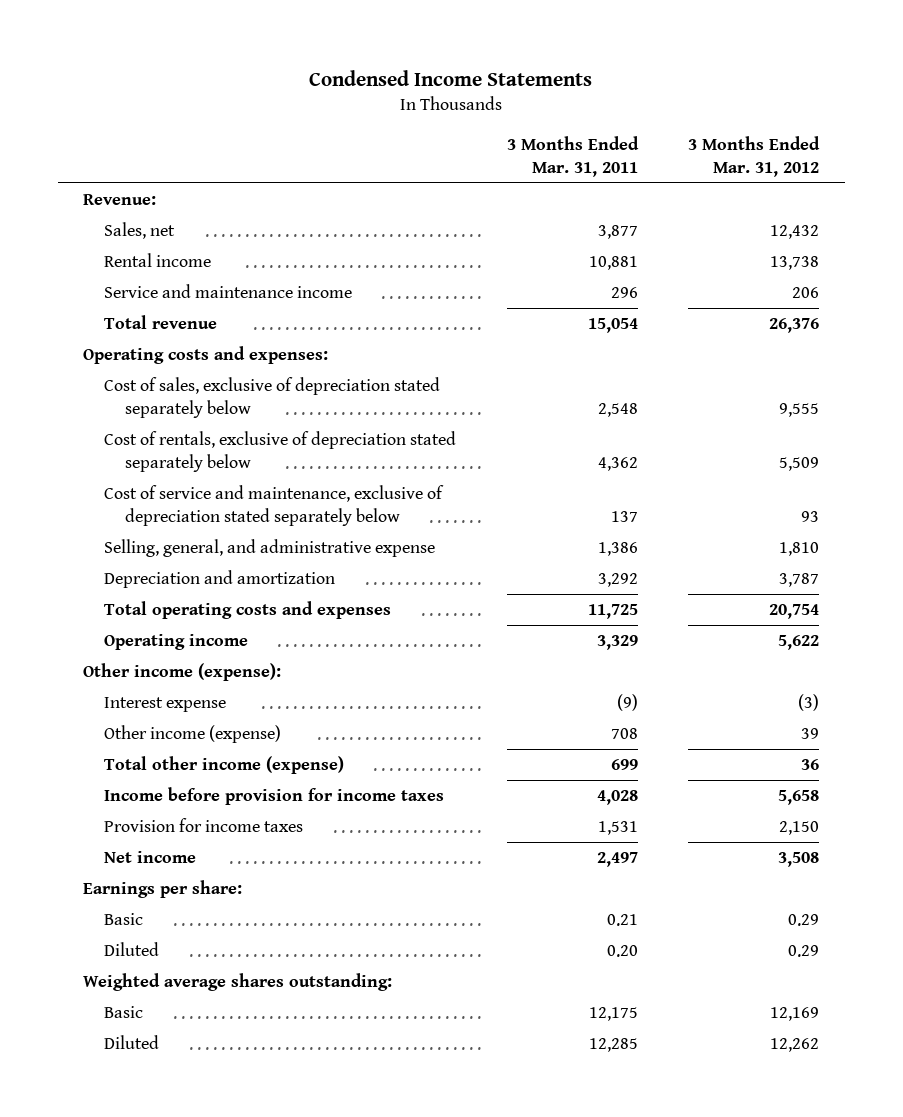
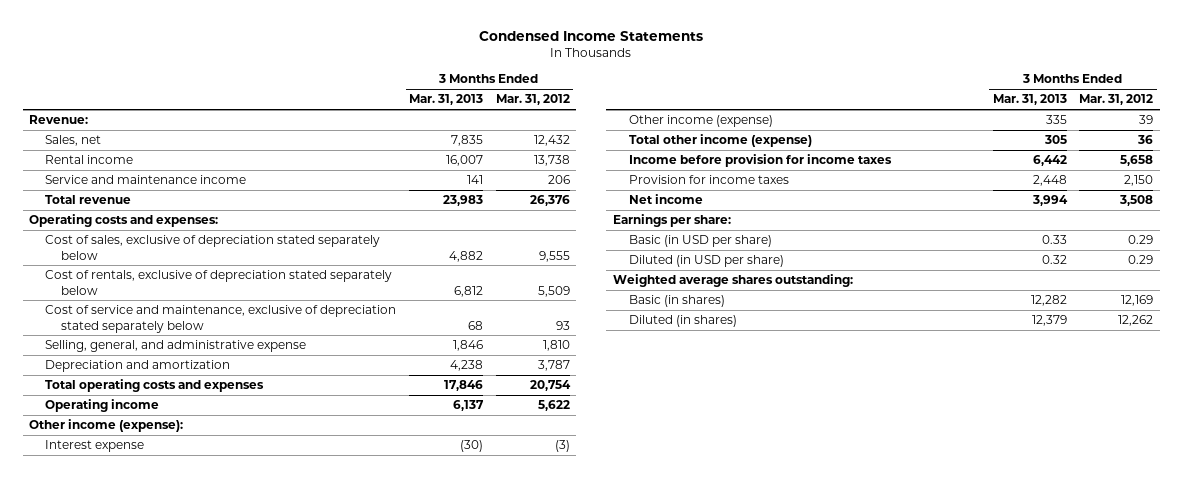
- | 3 Months Ended Mar. 31, 2011 | 3 Months Ended Mar. 31, 2012
+ | 3 Months Ended Mar. 31, 2013 | 3 Months Ended Mar. 31, 2012
- Basic | 0.21 | 0.29
- Diluted | 0.20 | 0.29
+ Basic (in USD per share) | 0.33 | 0.29
+ Diluted (in USD per share) | 0.32 | 0.29
- Basic | 12,175 | 12,169
- Diluted | 12,285 | 12,262
+ Basic (in shares) | 12,282 | 12,169
+ Diluted (in shares) | 12,379 | 12,262

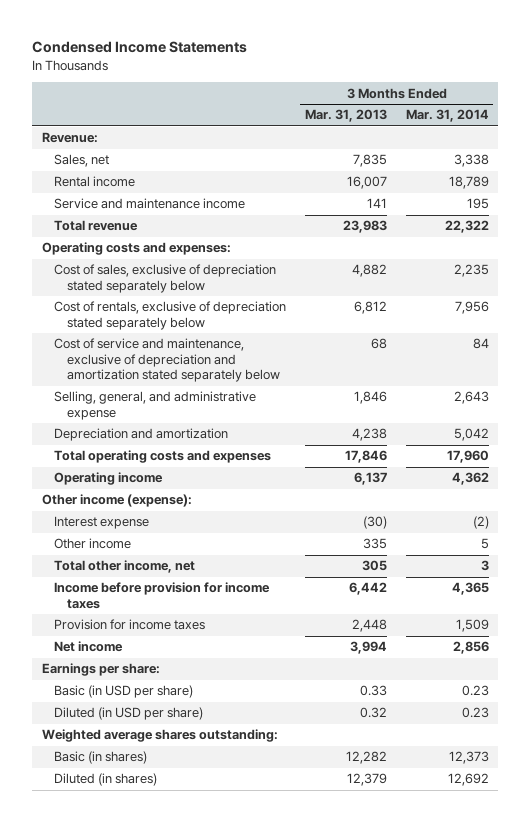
- | 3 Months Ended Mar. 31, 2013 | 3 Months Ended Mar. 31, 2012
+ | 3 Months Ended Mar. 31, 2013 | 3 Months Ended Mar. 31, 2014
- Cost of service and maintenance, exclusive of depreciation stated separately below | 68 | 93
+ Cost of service and maintenance, exclusive of depreciation and amortization stated separately below | 68 | 84
- Other income (expense) | 335 | 39
- Total other income (expense) | 305 | 36
+ Other income | 335 | 5
+ Total other income, net | 305 | 3

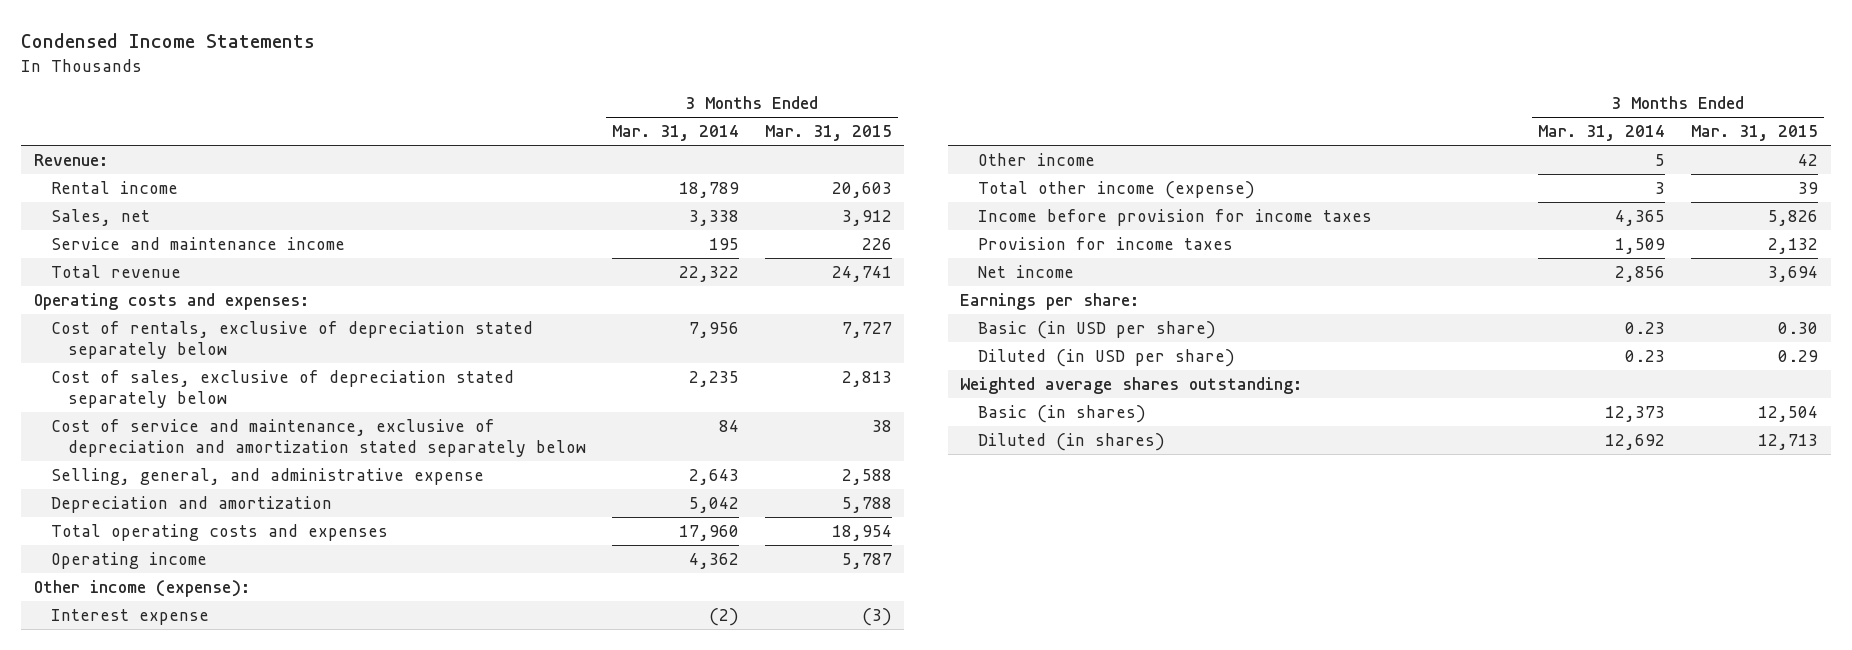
- | 3 Months Ended Mar. 31, 2013 | 3 Months Ended Mar. 31, 2014
+ | 3 Months Ended Mar. 31, 2014 | 3 Months Ended Mar. 31, 2015
moved down: Sales, net | 3,338 | 3,912
moved down: Cost of sales, exclusive of depreciation stated separately below | 2,235 | 2,813
- Total other income, net | 305 | 3
+ Total other income (expense) | 3 | 39

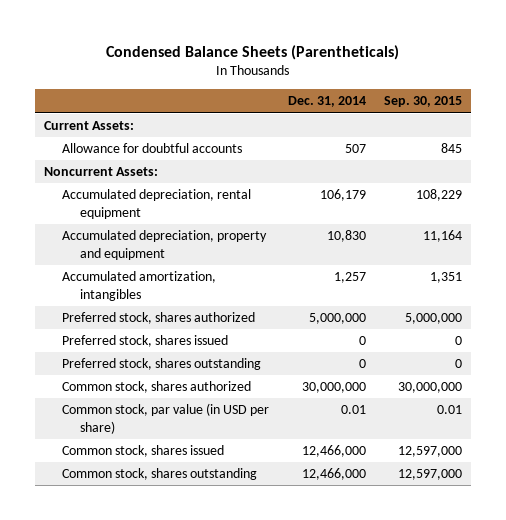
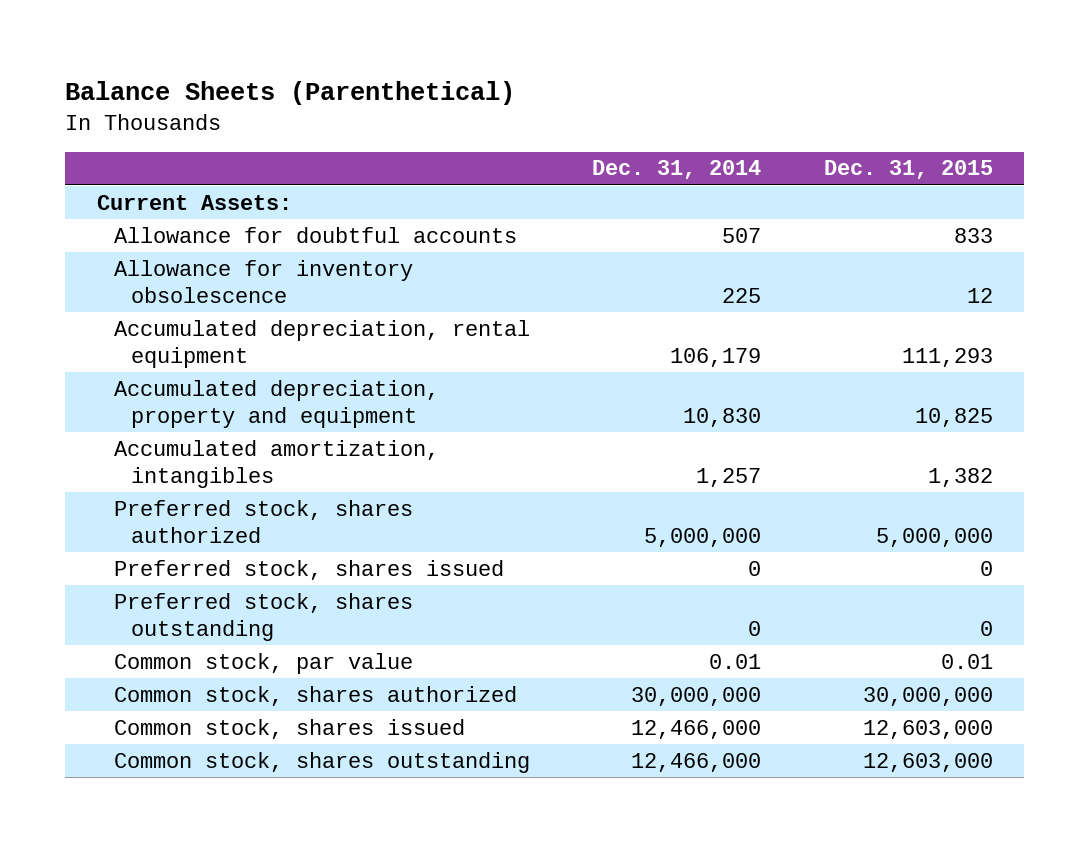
- Condensed Balance Sheets (Parentheticals)
+ Balance Sheets (Parenthetical)
- | Dec. 31, 2014 | Sep. 30, 2015
+ | Dec. 31, 2014 | Dec. 31, 2015
- Noncurrent Assets:
+ Allowance for inventory obsolescence | 225 | 12
+ Common stock, par value | 0.01 | 0.01
- Common stock, par value (in USD per share) | 0.01 | 0.01

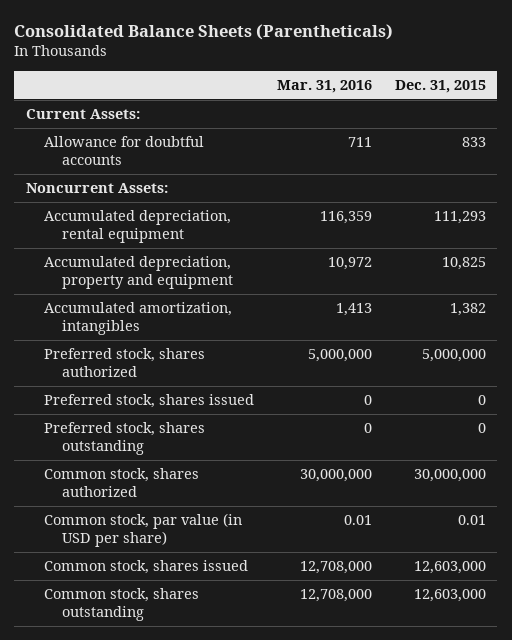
- Balance Sheets (Parenthetical)
+ Consolidated Balance Sheets (Parentheticals)
- | Dec. 31, 2014 | Dec. 31, 2015
+ | Mar. 31, 2016 | Dec. 31, 2015
- Allowance for inventory obsolescence | 225 | 12
+ Noncurrent Assets:
- Common stock, par value | 0.01 | 0.01
+ Common stock, par value (in USD per share) | 0.01 | 0.01

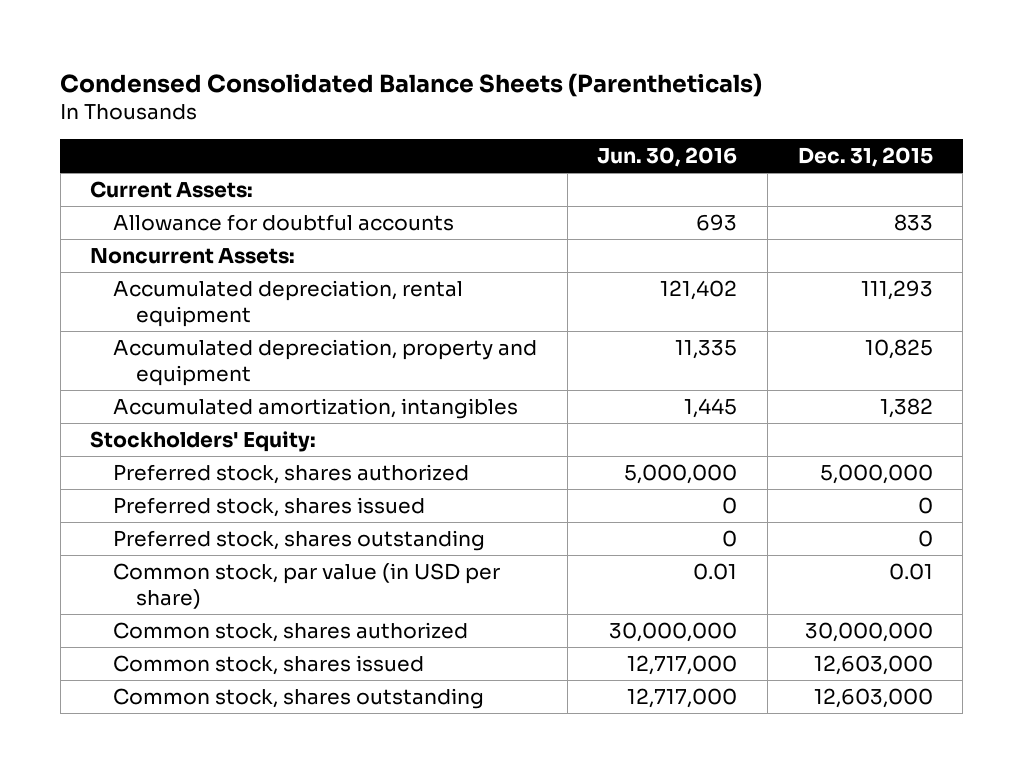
- Consolidated Balance Sheets (Parentheticals)
+ Condensed Consolidated Balance Sheets (Parentheticals)
- | Mar. 31, 2016 | Dec. 31, 2015
+ | Jun. 30, 2016 | Dec. 31, 2015
+ Stockholders' Equity:
moved down: Common stock, shares authorized | 30,000,000 | 30,000,000

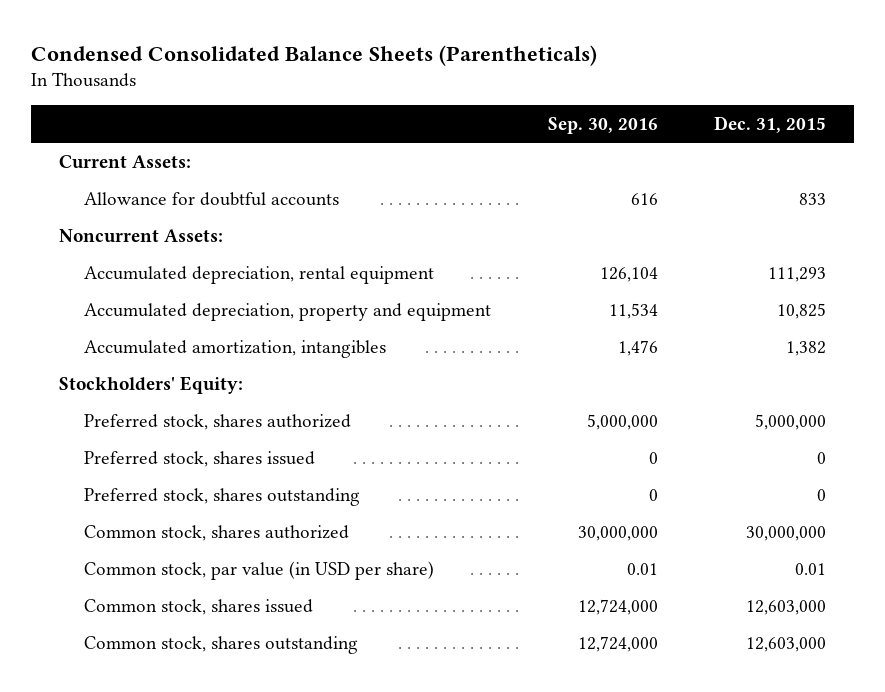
- | Jun. 30, 2016 | Dec. 31, 2015
+ | Sep. 30, 2016 | Dec. 31, 2015
moved down: Common stock, par value (in USD per share) | 0.01 | 0.01

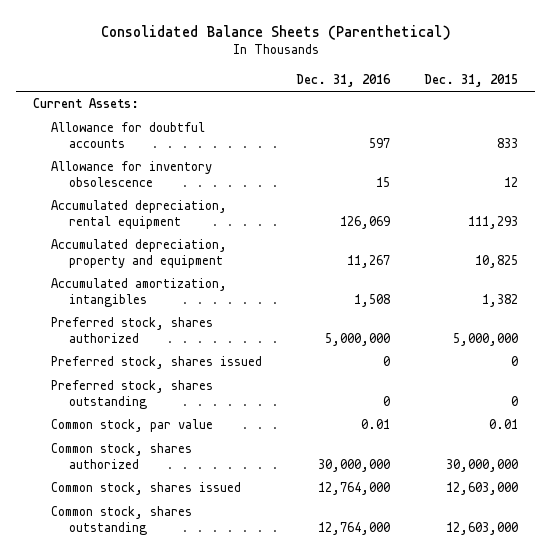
- Condensed Consolidated Balance Sheets (Parentheticals)
+ Consolidated Balance Sheets (Parenthetical)
- | Sep. 30, 2016 | Dec. 31, 2015
+ | Dec. 31, 2016 | Dec. 31, 2015
- Noncurrent Assets:
+ Allowance for inventory obsolescence | 15 | 12
- Stockholders' Equity:
+ Common stock, par value | 0.01 | 0.01
- Common stock, par value (in USD per share) | 0.01 | 0.01

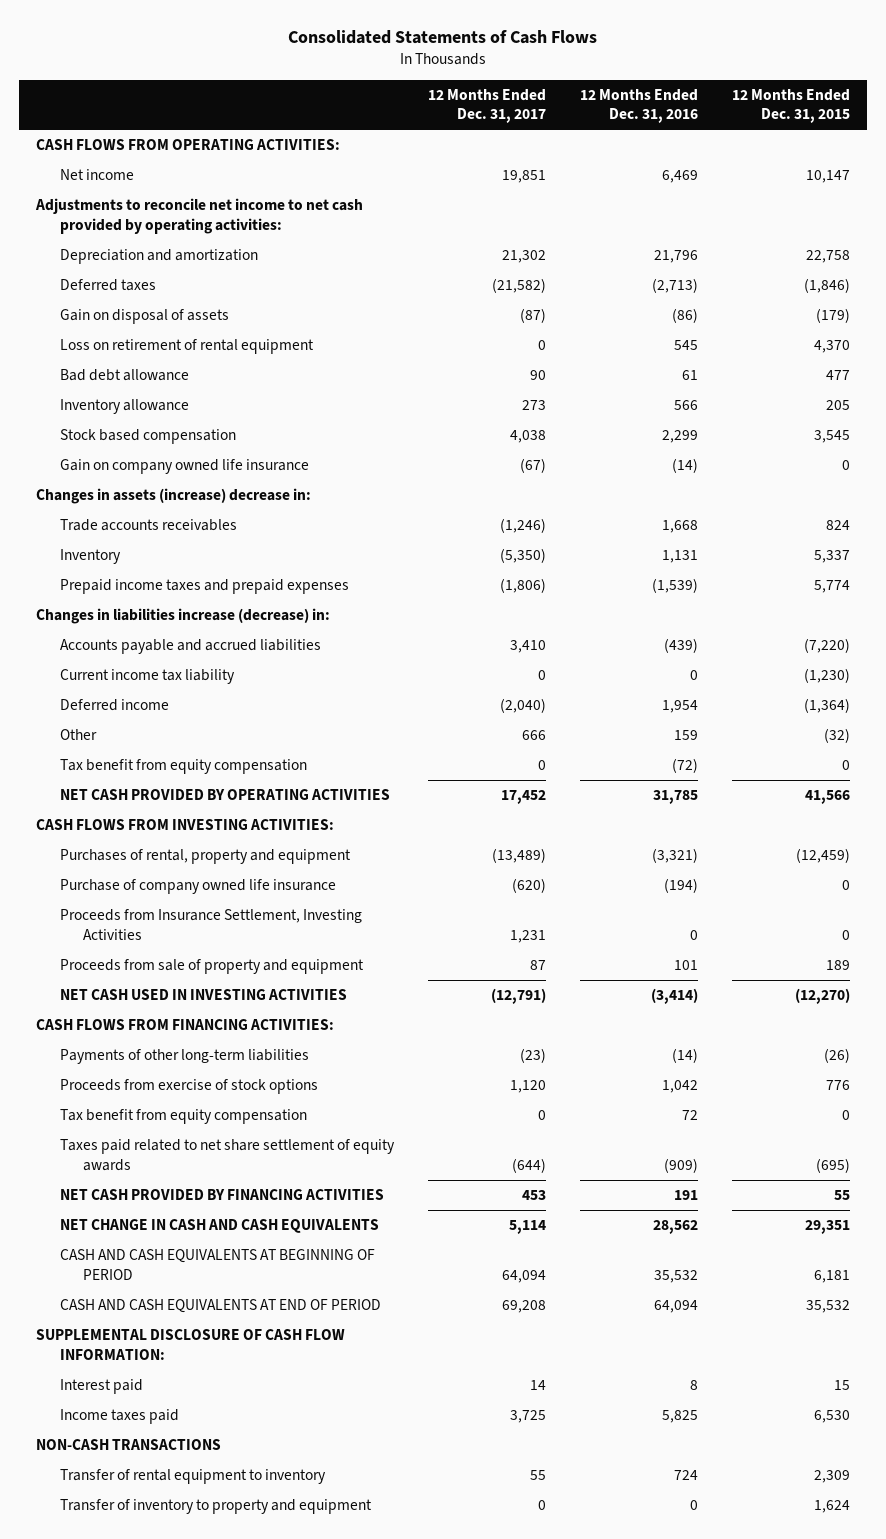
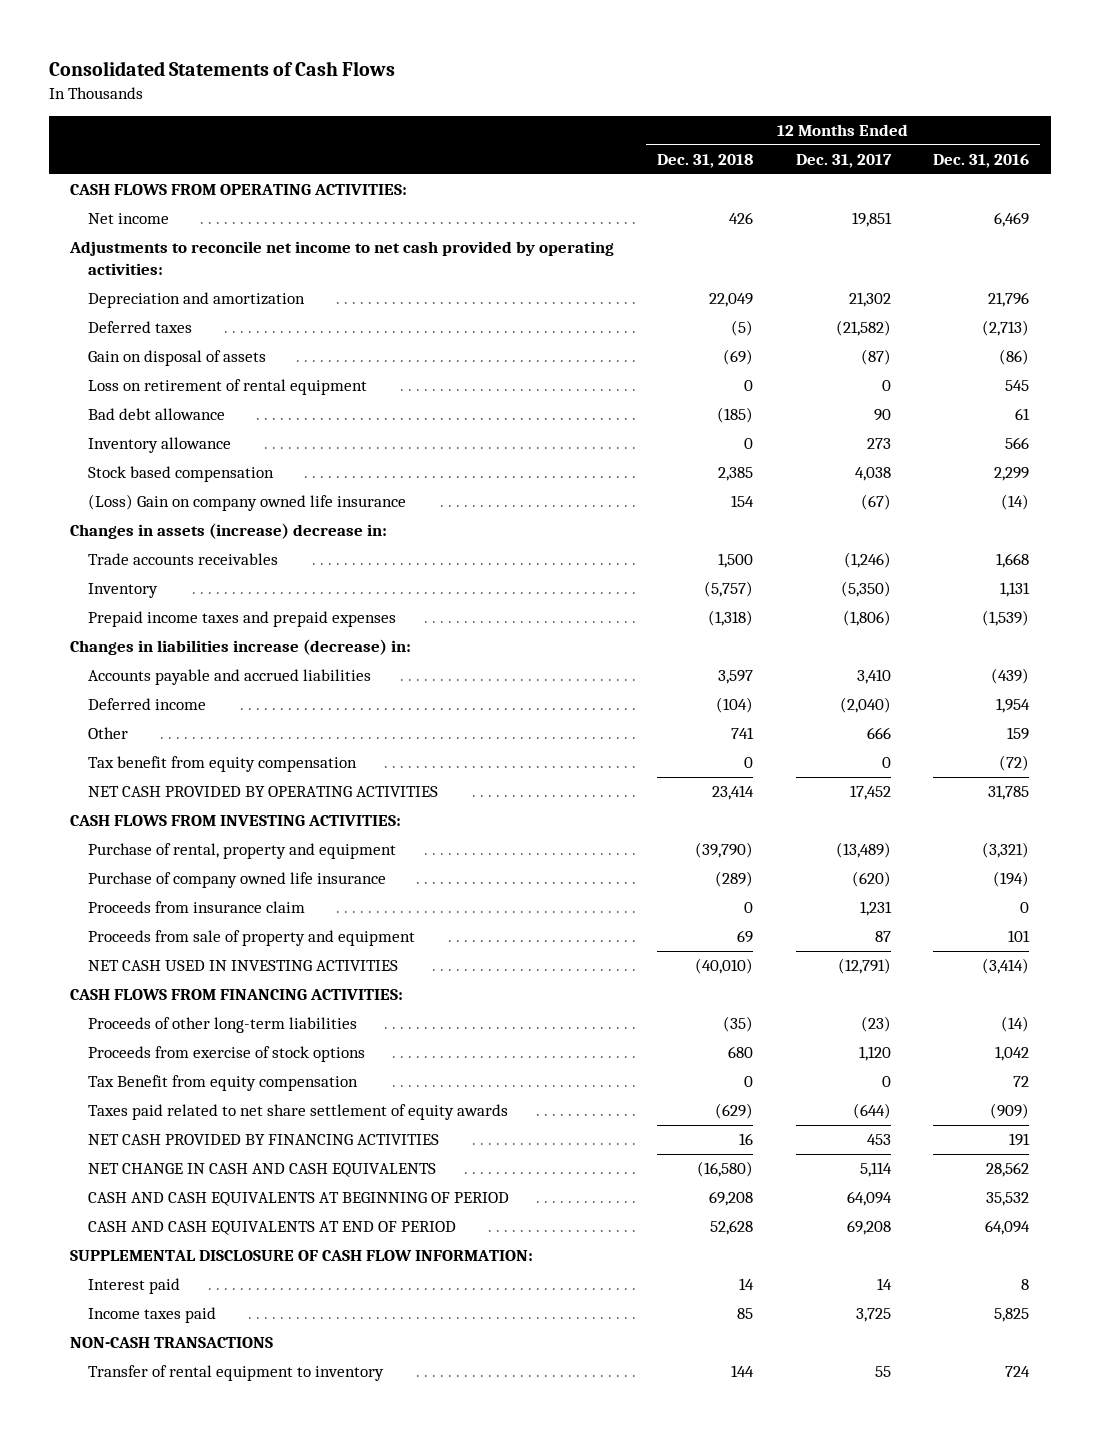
- | 12 Months Ended Dec. 31, 2017 | 12 Months Ended Dec. 31, 2016 | 12 Months Ended Dec. 31, 2015
+ | 12 Months Ended Dec. 31, 2018 | 12 Months Ended Dec. 31, 2017 | 12 Months Ended Dec. 31, 2016
- Gain on company owned life insurance | (67) | (14) | 0
+ (Loss) Gain on company owned life insurance | 154 | (67) | (14)
- Current income tax liability | 0 | 0 | (1,230)
- Purchases of rental, property and equipment | (13,489) | (3,321) | (12,459)
+ Purchase of rental, property and equipment | (39,790) | (13,489) | (3,321)
- Proceeds from Insurance Settlement, Investing Activities | 1,231 | 0 | 0
+ Proceeds from insurance claim | 0 | 1,231 | 0
- Payments of other long-term liabilities | (23) | (14) | (26)
+ Proceeds of other long-term liabilities | (35) | (23) | (14)
- Tax benefit from equity compensation | 0 | 72 | 0
+ Tax Benefit from equity compensation | 0 | 0 | 72
- Transfer of inventory to property and equipment | 0 | 0 | 1,624

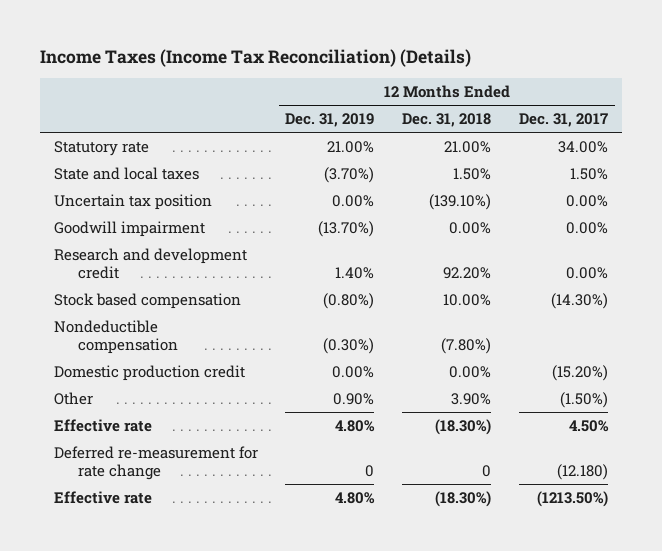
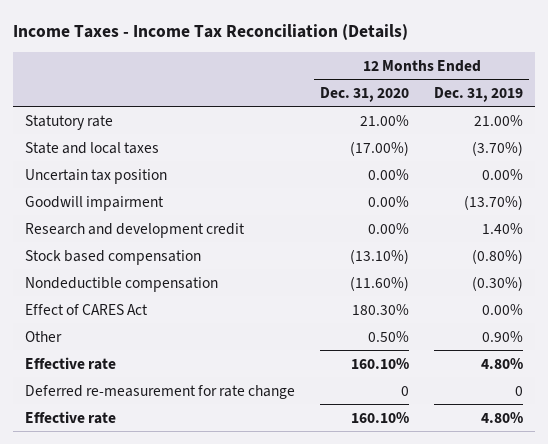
- Income Taxes (Income Tax Reconciliation) (Details)
+ Income Taxes - Income Tax Reconciliation (Details)
- | 12 Months Ended Dec. 31, 2019 | 12 Months Ended Dec. 31, 2018 | 12 Months Ended Dec. 31, 2017
+ | 12 Months Ended Dec. 31, 2020 | 12 Months Ended Dec. 31, 2019
- Domestic production credit | 0.00% | 0.00% | (15.20%)
+ Effect of CARES Act | 180.30% | 0.00%

